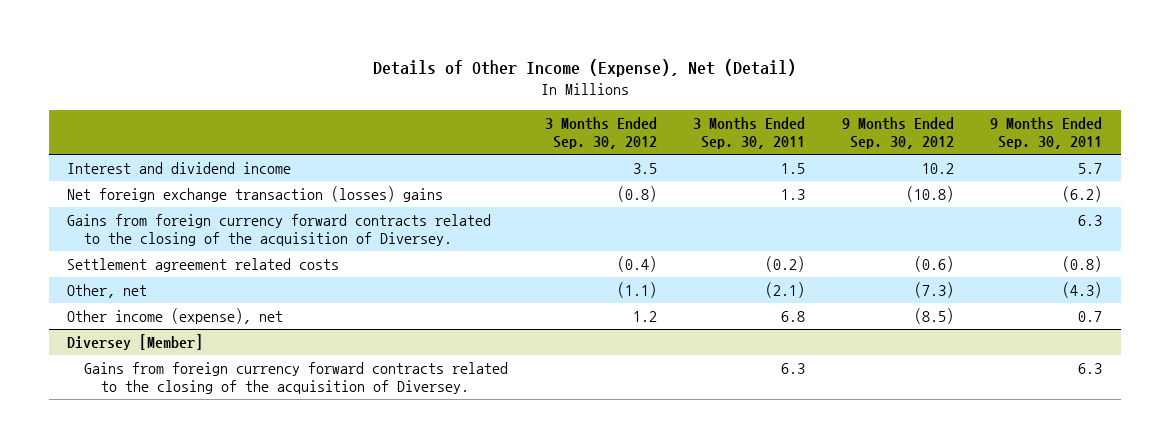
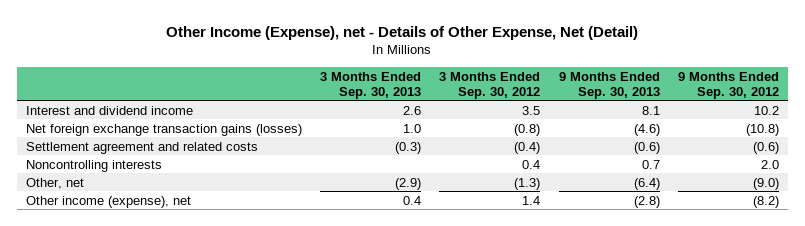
- Details of Other Income (Expense), Net (Detail)
+ Other Income (Expense), net - Details of Other Expense, Net (Detail)
- | 3 Months Ended Sep. 30, 2012 | 3 Months Ended Sep. 30, 2011 | 9 Months Ended Sep. 30, 2012 | 9 Months Ended Sep. 30, 2011
+ | 3 Months Ended Sep. 30, 2013 | 3 Months Ended Sep. 30, 2012 | 9 Months Ended Sep. 30, 2013 | 9 Months Ended Sep. 30, 2012
- Net foreign exchange transaction (losses) gains | (0.8) | 1.3 | (10.8) | (6.2)
- Gains from foreign currency forward contracts related to the closing of the acquisition of Diversey. | | | | 6.3
- Settlement agreement related costs | (0.4) | (0.2) | (0.6) | (0.8)
- Other, net | (1.1) | (2.1) | (7.3) | (4.3)
- Other income (expense), net | 1.2 | 6.8 | (8.5) | 0.7
- Diversey [Member]
- Gains from foreign currency forward contracts related to the closing of the acquisition of Diversey. | | 6.3 | | 6.3
+ Net foreign exchange transaction gains (losses) | 1.0 | (0.8) | (4.6) | (10.8)
+ Settlement agreement and related costs | (0.3) | (0.4) | (0.6) | (0.6)
+ Noncontrolling interests | | 0.4 | 0.7 | 2.0
+ Other, net | (2.9) | (1.3) | (6.4) | (9.0)
+ Other income (expense), net | 0.4 | 1.4 | (2.8) | (8.2)

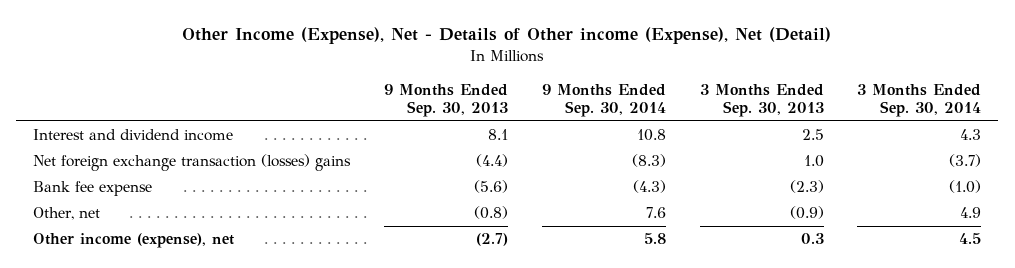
- Other Income (Expense), net - Details of Other Expense, Net (Detail)
+ Other Income (Expense), Net - Details of Other income (Expense), Net (Detail)
- | 3 Months Ended Sep. 30, 2013 | 3 Months Ended Sep. 30, 2012 | 9 Months Ended Sep. 30, 2013 | 9 Months Ended Sep. 30, 2012
+ | 9 Months Ended Sep. 30, 2013 | 9 Months Ended Sep. 30, 2014 | 3 Months Ended Sep. 30, 2013 | 3 Months Ended Sep. 30, 2014
- Interest and dividend income | 2.6 | 3.5 | 8.1 | 10.2
- Net foreign exchange transaction gains (losses) | 1.0 | (0.8) | (4.6) | (10.8)
- Settlement agreement and related costs | (0.3) | (0.4) | (0.6) | (0.6)
- Noncontrolling interests | | 0.4 | 0.7 | 2.0
- Other, net | (2.9) | (1.3) | (6.4) | (9.0)
- Other income (expense), net | 0.4 | 1.4 | (2.8) | (8.2)
+ Interest and dividend income | 8.1 | 10.8 | 2.5 | 4.3
+ Net foreign exchange transaction (losses) gains | (4.4) | (8.3) | 1.0 | (3.7)
+ Bank fee expense | (5.6) | (4.3) | (2.3) | (1.0)
+ Other, net | (0.8) | 7.6 | (0.9) | 4.9
+ Other income (expense), net | (2.7) | 5.8 | 0.3 | 4.5

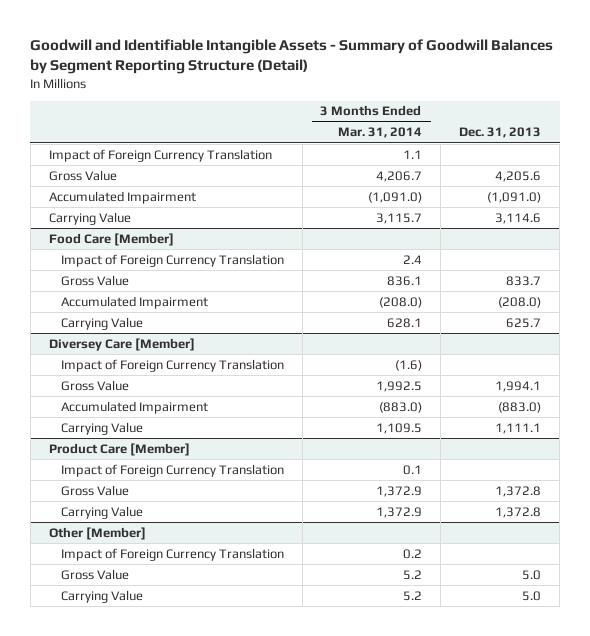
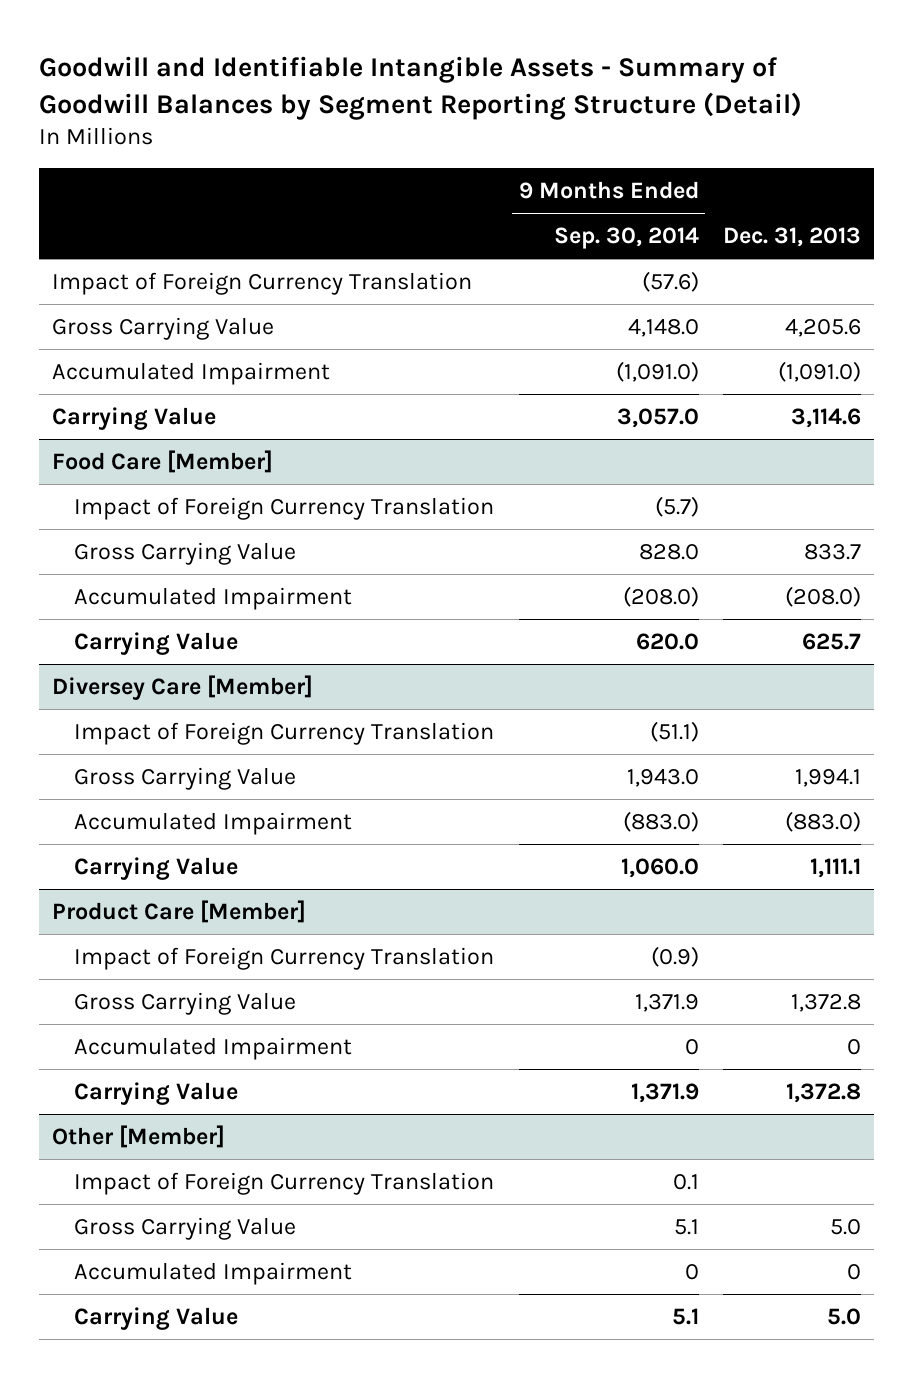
- | 3 Months Ended Mar. 31, 2014 | Dec. 31, 2013
+ | 9 Months Ended Sep. 30, 2014 | Dec. 31, 2013
- Gross Value | 4,206.7 | 4,205.6
+ Gross Carrying Value | 4,148.0 | 4,205.6
@ Food Care [Member]
- Gross Value | 836.1 | 833.7
+ Gross Carrying Value | 828.0 | 833.7
@ Diversey Care [Member]
- Gross Value | 1,992.5 | 1,994.1
+ Gross Carrying Value | 1,943.0 | 1,994.1
@ Product Care [Member]
- Gross Value | 1,372.9 | 1,372.8
+ Gross Carrying Value | 1,371.9 | 1,372.8
+ Accumulated Impairment | 0 | 0
@ Other [Member]
- Gross Value | 5.2 | 5.0
+ Gross Carrying Value | 5.1 | 5.0
+ Accumulated Impairment | 0 | 0

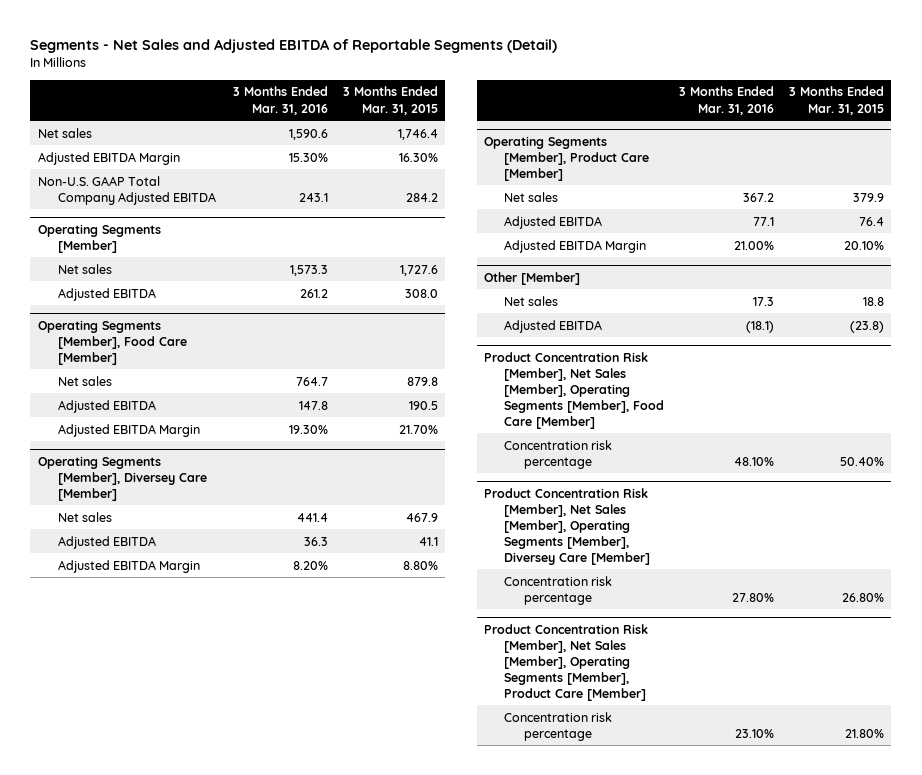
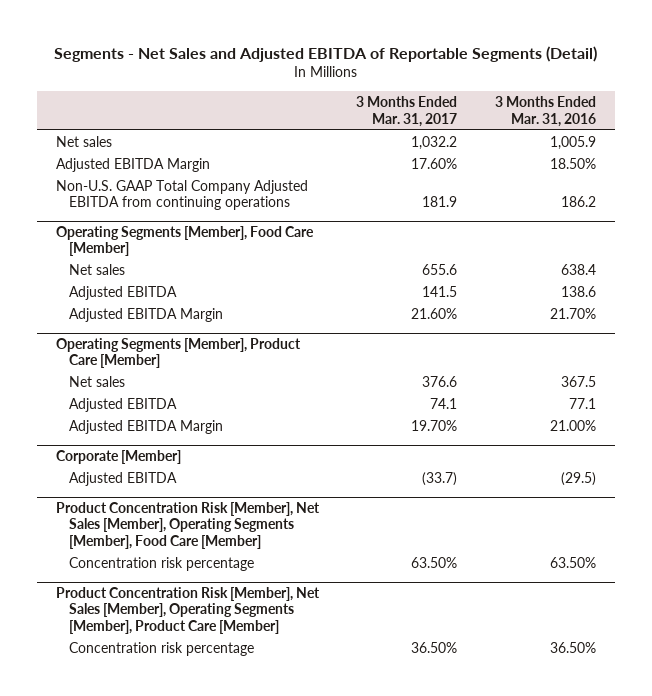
- | 3 Months Ended Mar. 31, 2016 | 3 Months Ended Mar. 31, 2015
+ | 3 Months Ended Mar. 31, 2017 | 3 Months Ended Mar. 31, 2016
- Net sales | 1,590.6 | 1,746.4
- Adjusted EBITDA Margin | 15.30% | 16.30%
- Non-U.S. GAAP Total Company Adjusted EBITDA | 243.1 | 284.2
- Operating Segments [Member]
- Net sales | 1,573.3 | 1,727.6
- Adjusted EBITDA | 261.2 | 308.0
+ Net sales | 1,032.2 | 1,005.9
+ Adjusted EBITDA Margin | 17.60% | 18.50%
+ Non-U.S. GAAP Total Company Adjusted EBITDA from continuing operations | 181.9 | 186.2
@ Operating Segments [Member], Food Care [Member]
- Net sales | 764.7 | 879.8
- Adjusted EBITDA | 147.8 | 190.5
- Adjusted EBITDA Margin | 19.30% | 21.70%
- Operating Segments [Member], Diversey Care [Member]
- Net sales | 441.4 | 467.9
- Adjusted EBITDA | 36.3 | 41.1
- Adjusted EBITDA Margin | 8.20% | 8.80%
@ Operating Segments [Member], Food Care [Member]
+ Net sales | 655.6 | 638.4
+ Adjusted EBITDA | 141.5 | 138.6
+ Adjusted EBITDA Margin | 21.60% | 21.70%
@ Operating Segments [Member], Product Care [Member]
- Net sales | 367.2 | 379.9
+ Net sales | 376.6 | 367.5
- Other [Member]
- Net sales | 17.3 | 18.8
- Adjusted EBITDA | (18.1) | (23.8)
+ Corporate [Member]
+ Adjusted EBITDA | (33.7) | (29.5)
@ Product Concentration Risk [Member], Net Sales [Member], Operating Segments [Member], Food Care [Member]
- Concentration risk percentage | 48.10% | 50.40%
- Product Concentration Risk [Member], Net Sales [Member], Operating Segments [Member], Diversey Care [Member]
- Concentration risk percentage | 27.80% | 26.80%
@ Product Concentration Risk [Member], Net Sales [Member], Operating Segments [Member], Food Care [Member]
+ Concentration risk percentage | 63.50% | 63.50%
@ Product Concentration Risk [Member], Net Sales [Member], Operating Segments [Member], Product Care [Member]
- Concentration risk percentage | 23.10% | 21.80%
+ Concentration risk percentage | 36.50% | 36.50%

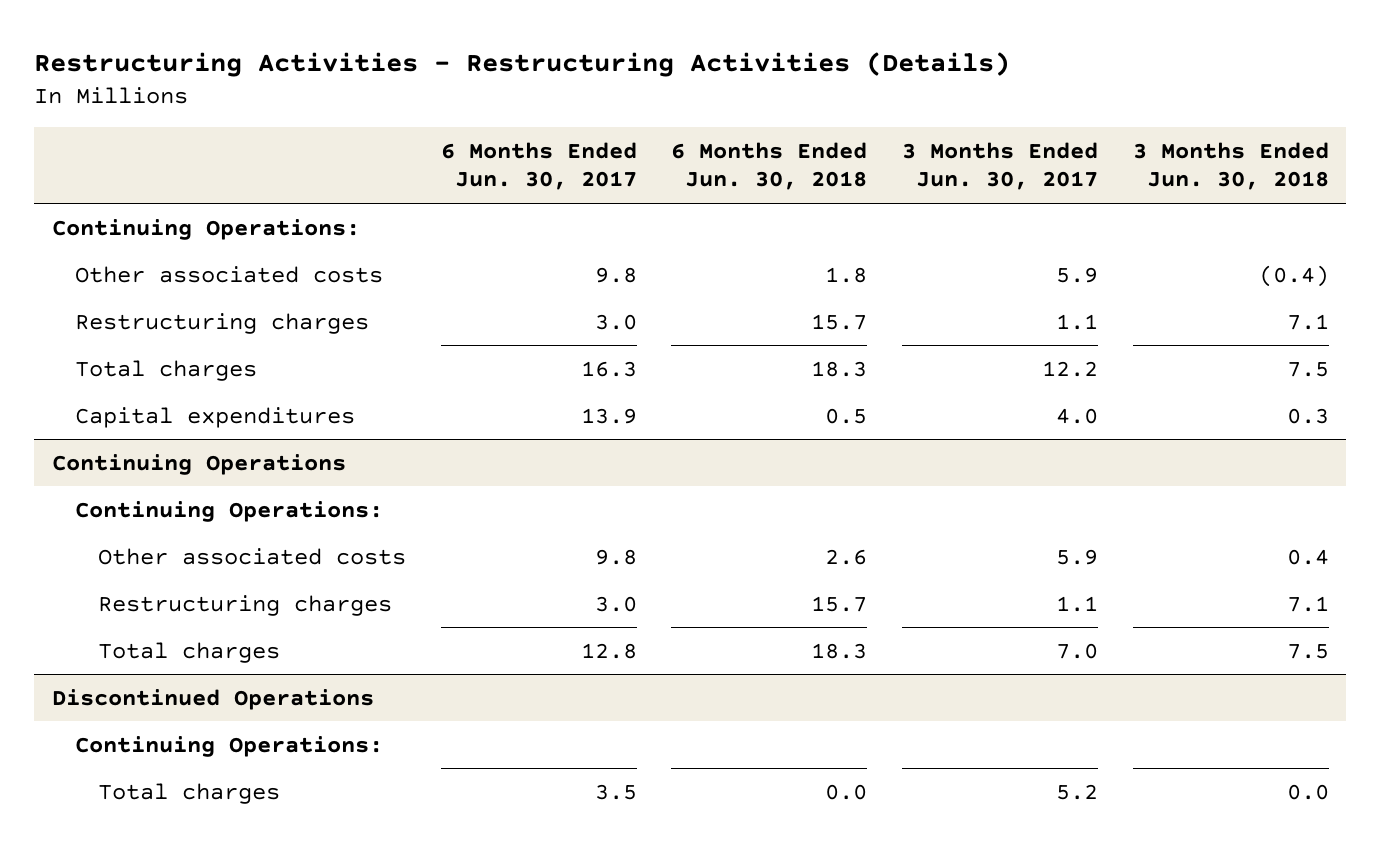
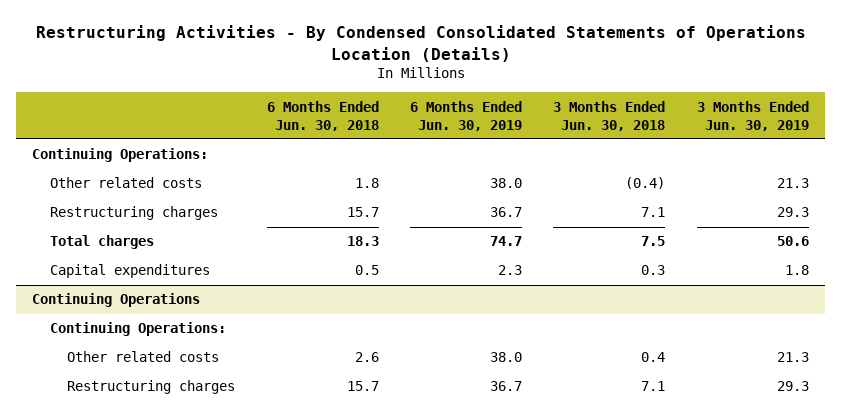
- Restructuring Activities - Restructuring Activities (Details)
+ Restructuring Activities - By Condensed Consolidated Statements of Operations Location (Details)
- | 6 Months Ended Jun. 30, 2017 | 6 Months Ended Jun. 30, 2018 | 3 Months Ended Jun. 30, 2017 | 3 Months Ended Jun. 30, 2018
+ | 6 Months Ended Jun. 30, 2018 | 6 Months Ended Jun. 30, 2019 | 3 Months Ended Jun. 30, 2018 | 3 Months Ended Jun. 30, 2019
- Other associated costs | 9.8 | 1.8 | 5.9 | (0.4)
+ Other related costs | 1.8 | 38.0 | (0.4) | 21.3
@ Continuing Operations
- Other associated costs | 9.8 | 2.6 | 5.9 | 0.4
+ Other related costs | 2.6 | 38.0 | 0.4 | 21.3
- Total charges | 12.8 | 18.3 | 7.0 | 7.5
- Discontinued Operations
- Continuing Operations:
- Total charges | 3.5 | 0.0 | 5.2 | 0.0

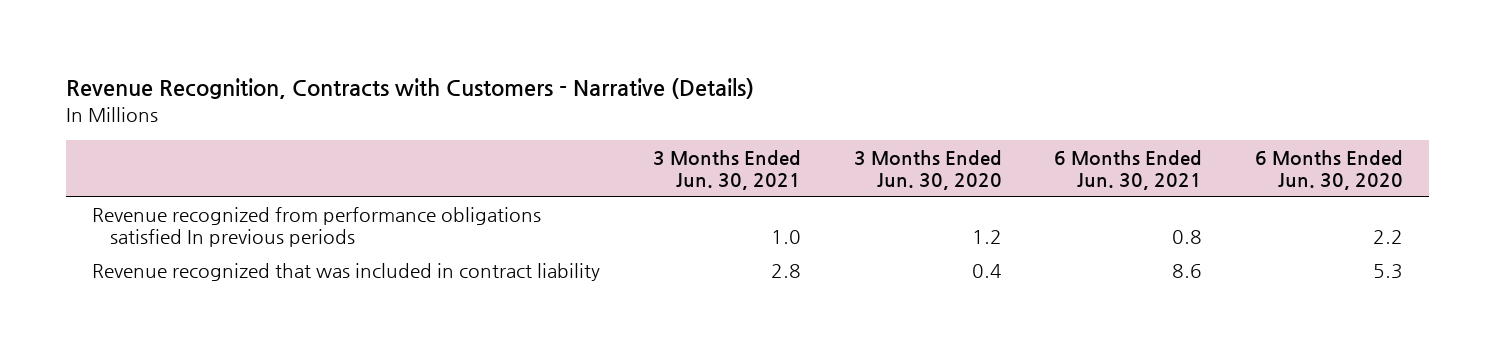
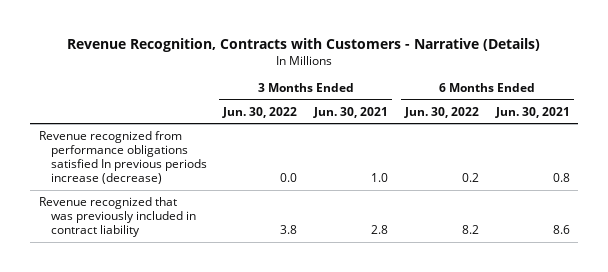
- | 3 Months Ended Jun. 30, 2021 | 3 Months Ended Jun. 30, 2020 | 6 Months Ended Jun. 30, 2021 | 6 Months Ended Jun. 30, 2020
+ | 3 Months Ended Jun. 30, 2022 | 3 Months Ended Jun. 30, 2021 | 6 Months Ended Jun. 30, 2022 | 6 Months Ended Jun. 30, 2021
- Revenue recognized from performance obligations satisfied In previous periods | 1.0 | 1.2 | 0.8 | 2.2
- Revenue recognized that was included in contract liability | 2.8 | 0.4 | 8.6 | 5.3
+ Revenue recognized from performance obligations satisfied In previous periods increase (decrease) | 0.0 | 1.0 | 0.2 | 0.8
+ Revenue recognized that was previously included in contract liability | 3.8 | 2.8 | 8.2 | 8.6

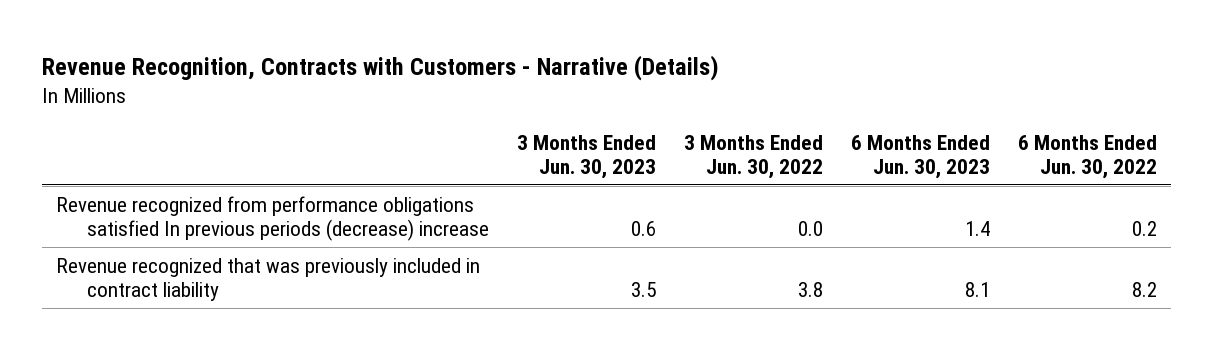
- | 3 Months Ended Jun. 30, 2022 | 3 Months Ended Jun. 30, 2021 | 6 Months Ended Jun. 30, 2022 | 6 Months Ended Jun. 30, 2021
+ | 3 Months Ended Jun. 30, 2023 | 3 Months Ended Jun. 30, 2022 | 6 Months Ended Jun. 30, 2023 | 6 Months Ended Jun. 30, 2022
- Revenue recognized from performance obligations satisfied In previous periods increase (decrease) | 0.0 | 1.0 | 0.2 | 0.8
+ Revenue recognized from performance obligations satisfied In previous periods (decrease) increase | 0.6 | 0.0 | 1.4 | 0.2

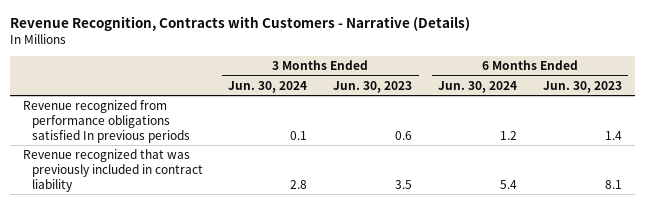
- | 3 Months Ended Jun. 30, 2023 | 3 Months Ended Jun. 30, 2022 | 6 Months Ended Jun. 30, 2023 | 6 Months Ended Jun. 30, 2022
+ | 3 Months Ended Jun. 30, 2024 | 3 Months Ended Jun. 30, 2023 | 6 Months Ended Jun. 30, 2024 | 6 Months Ended Jun. 30, 2023
- Revenue recognized from performance obligations satisfied In previous periods (decrease) increase | 0.6 | 0.0 | 1.4 | 0.2
+ Revenue recognized from performance obligations satisfied In previous periods | 0.1 | 0.6 | 1.2 | 1.4

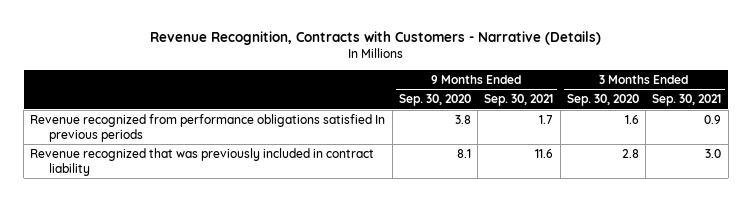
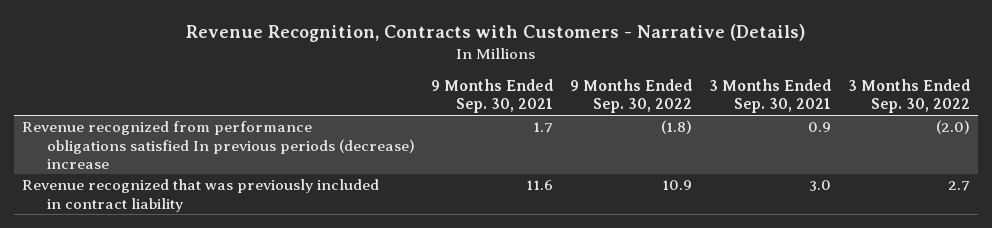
- | 9 Months Ended Sep. 30, 2020 | 9 Months Ended Sep. 30, 2021 | 3 Months Ended Sep. 30, 2020 | 3 Months Ended Sep. 30, 2021
+ | 9 Months Ended Sep. 30, 2021 | 9 Months Ended Sep. 30, 2022 | 3 Months Ended Sep. 30, 2021 | 3 Months Ended Sep. 30, 2022
- Revenue recognized from performance obligations satisfied In previous periods | 3.8 | 1.7 | 1.6 | 0.9
+ Revenue recognized from performance obligations satisfied In previous periods (decrease) increase | 1.7 | (1.8) | 0.9 | (2.0)

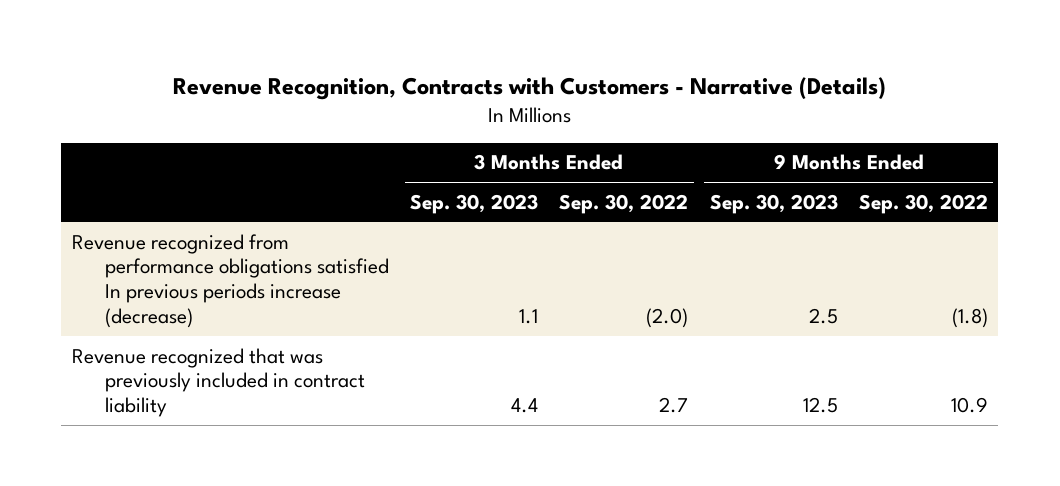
- | 9 Months Ended Sep. 30, 2021 | 9 Months Ended Sep. 30, 2022 | 3 Months Ended Sep. 30, 2021 | 3 Months Ended Sep. 30, 2022
+ | 3 Months Ended Sep. 30, 2023 | 3 Months Ended Sep. 30, 2022 | 9 Months Ended Sep. 30, 2023 | 9 Months Ended Sep. 30, 2022
- Revenue recognized from performance obligations satisfied In previous periods (decrease) increase | 1.7 | (1.8) | 0.9 | (2.0)
+ Revenue recognized from performance obligations satisfied In previous periods increase (decrease) | 1.1 | (2.0) | 2.5 | (1.8)

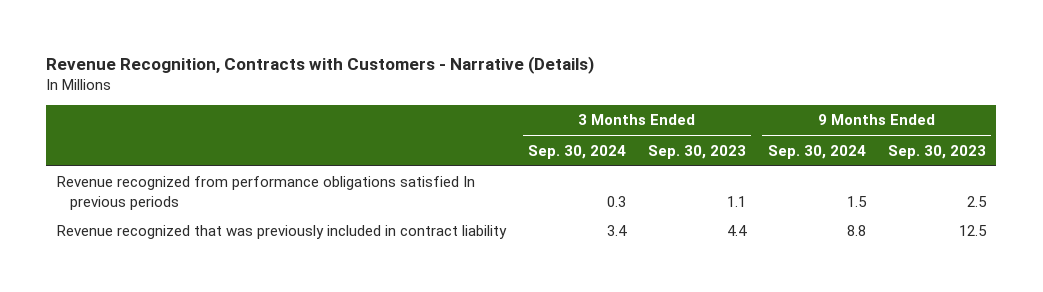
- | 3 Months Ended Sep. 30, 2023 | 3 Months Ended Sep. 30, 2022 | 9 Months Ended Sep. 30, 2023 | 9 Months Ended Sep. 30, 2022
+ | 3 Months Ended Sep. 30, 2024 | 3 Months Ended Sep. 30, 2023 | 9 Months Ended Sep. 30, 2024 | 9 Months Ended Sep. 30, 2023
- Revenue recognized from performance obligations satisfied In previous periods increase (decrease) | 1.1 | (2.0) | 2.5 | (1.8)
+ Revenue recognized from performance obligations satisfied In previous periods | 0.3 | 1.1 | 1.5 | 2.5

